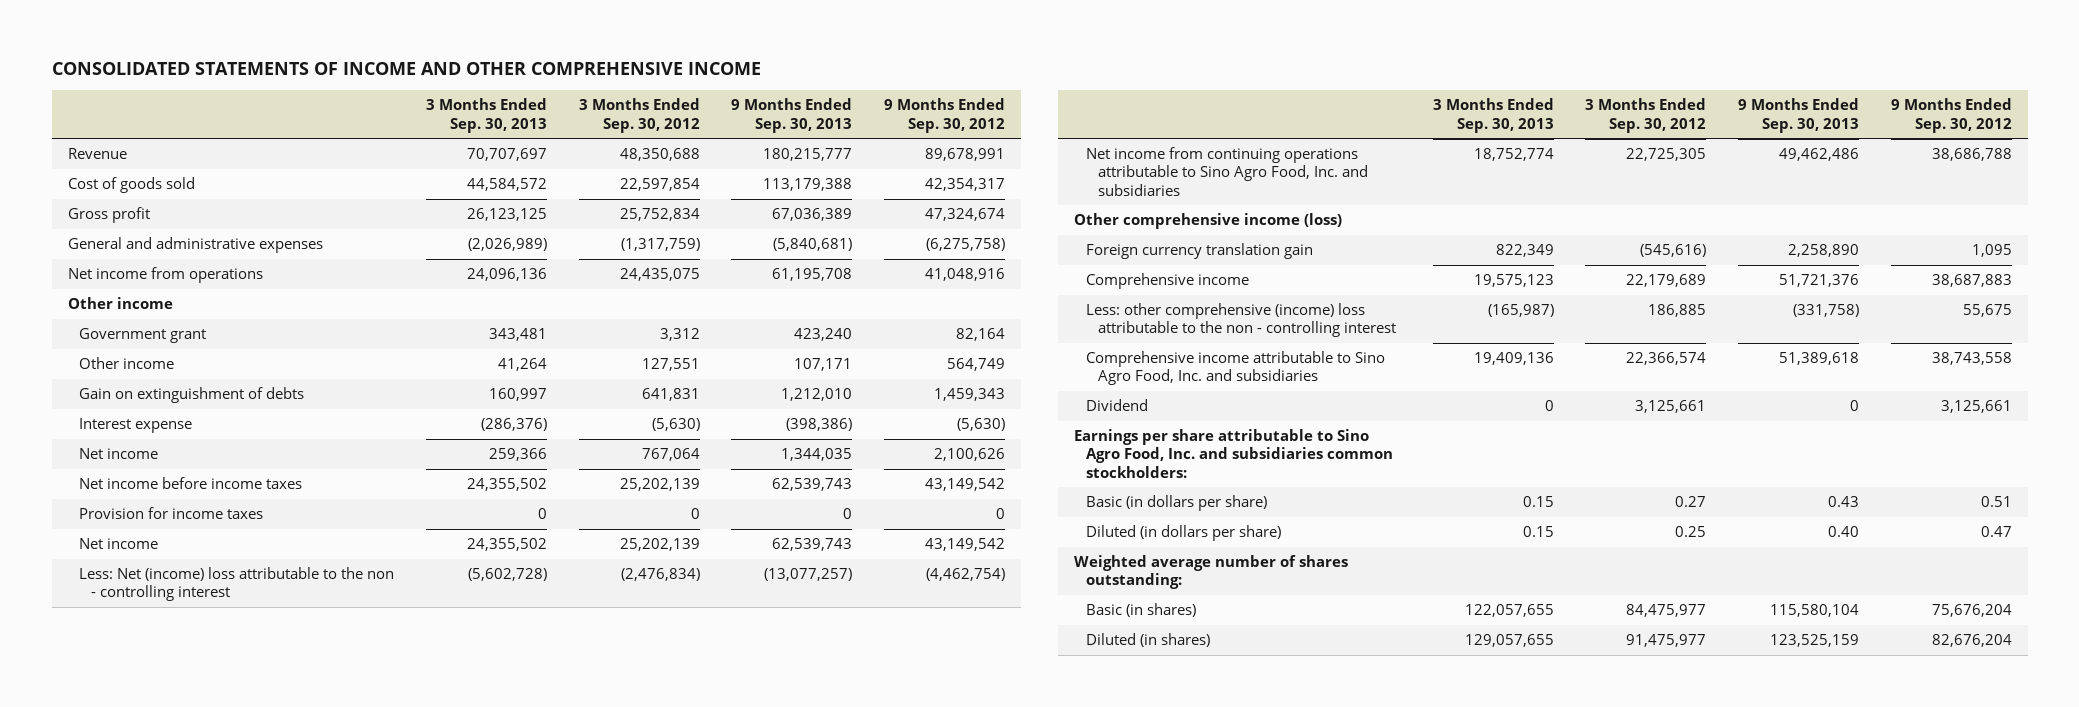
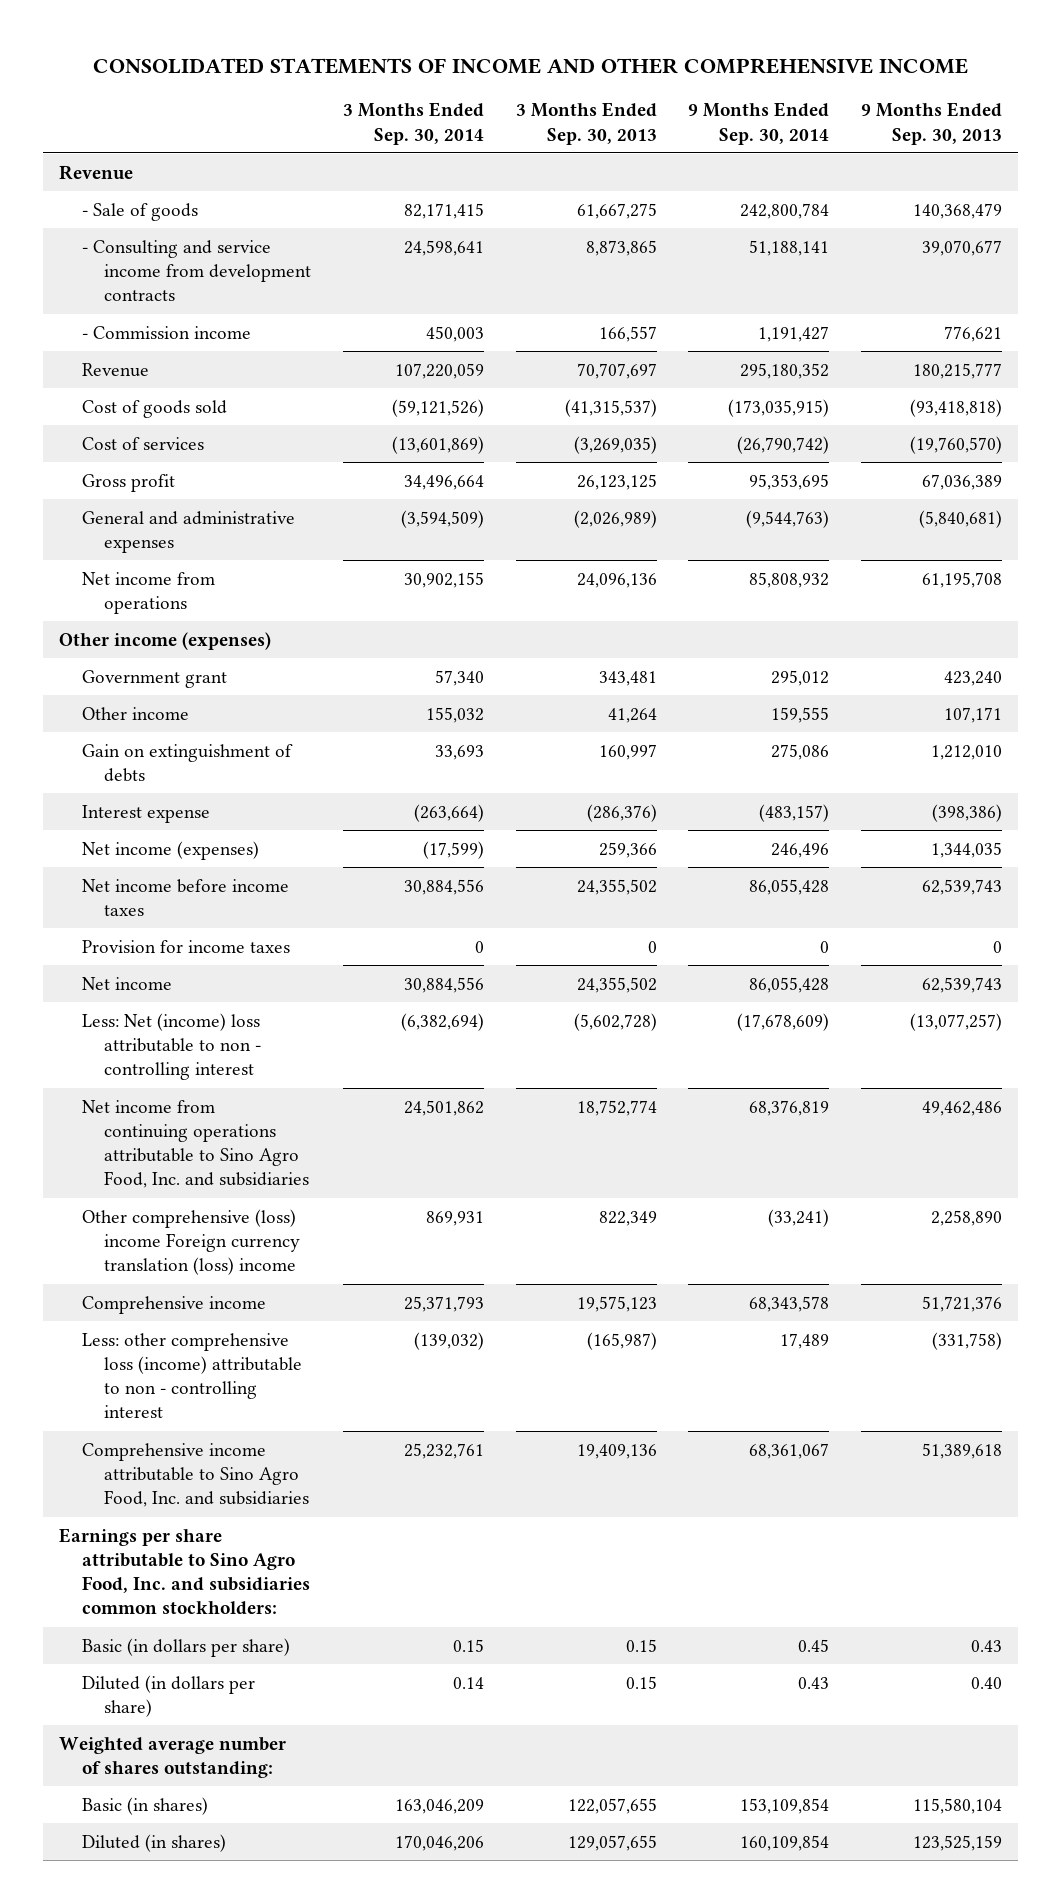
- | 3 Months Ended Sep. 30, 2013 | 3 Months Ended Sep. 30, 2012 | 9 Months Ended Sep. 30, 2013 | 9 Months Ended Sep. 30, 2012
+ | 3 Months Ended Sep. 30, 2014 | 3 Months Ended Sep. 30, 2013 | 9 Months Ended Sep. 30, 2014 | 9 Months Ended Sep. 30, 2013
+ Revenue
+ - Sale of goods | 82,171,415 | 61,667,275 | 242,800,784 | 140,368,479
+ - Consulting and service income from development contracts | 24,598,641 | 8,873,865 | 51,188,141 | 39,070,677
+ - Commission income | 450,003 | 166,557 | 1,191,427 | 776,621
- Cost of goods sold | 44,584,572 | 22,597,854 | 113,179,388 | 42,354,317
+ Cost of goods sold | (59,121,526) | (41,315,537) | (173,035,915) | (93,418,818)
+ Cost of services | (13,601,869) | (3,269,035) | (26,790,742) | (19,760,570)
- Other income
+ Other income (expenses)
- Net income | 259,366 | 767,064 | 1,344,035 | 2,100,626
+ Net income (expenses) | (17,599) | 259,366 | 246,496 | 1,344,035
- Less: Net (income) loss attributable to the non - controlling interest | (5,602,728) | (2,476,834) | (13,077,257) | (4,462,754)
+ Less: Net (income) loss attributable to non - controlling interest | (6,382,694) | (5,602,728) | (17,678,609) | (13,077,257)
- Other comprehensive income (loss)
- Foreign currency translation gain | 822,349 | (545,616) | 2,258,890 | 1,095
+ Other comprehensive (loss) income Foreign currency translation (loss) income | 869,931 | 822,349 | (33,241) | 2,258,890
- Less: other comprehensive (income) loss attributable to the non - controlling interest | (165,987) | 186,885 | (331,758) | 55,675
+ Less: other comprehensive loss (income) attributable to non - controlling interest | (139,032) | (165,987) | 17,489 | (331,758)
- Dividend | 0 | 3,125,661 | 0 | 3,125,661

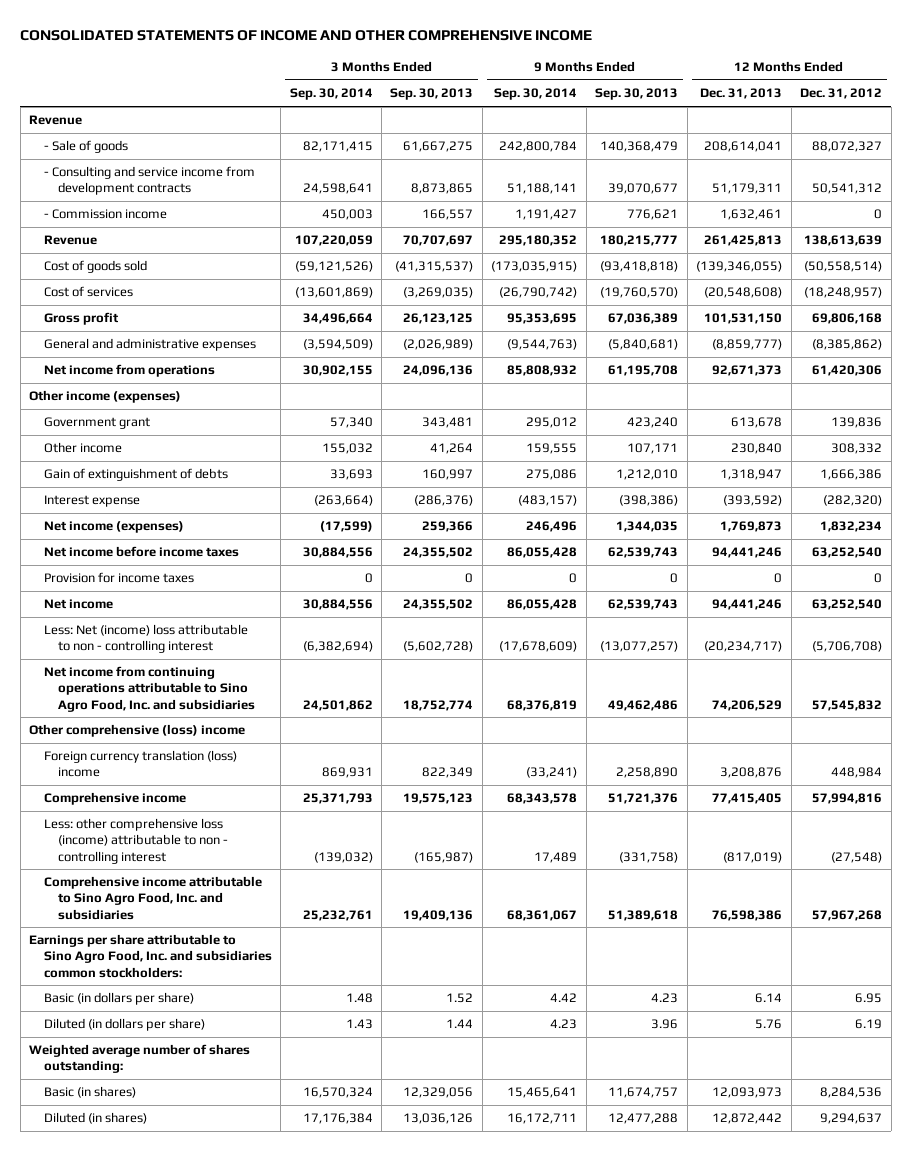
- | 3 Months Ended Sep. 30, 2014 | 3 Months Ended Sep. 30, 2013 | 9 Months Ended Sep. 30, 2014 | 9 Months Ended Sep. 30, 2013
+ | 3 Months Ended Sep. 30, 2014 | 3 Months Ended Sep. 30, 2013 | 9 Months Ended Sep. 30, 2014 | 9 Months Ended Sep. 30, 2013 | 12 Months Ended Dec. 31, 2013 | 12 Months Ended Dec. 31, 2012
- Gain on extinguishment of debts | 33,693 | 160,997 | 275,086 | 1,212,010
+ Gain of extinguishment of debts | 33,693 | 160,997 | 275,086 | 1,212,010 | 1,318,947 | 1,666,386
- Other comprehensive (loss) income Foreign currency translation (loss) income | 869,931 | 822,349 | (33,241) | 2,258,890
+ Other comprehensive (loss) income
+ Foreign currency translation (loss) income | 869,931 | 822,349 | (33,241) | 2,258,890 | 3,208,876 | 448,984
- Basic (in dollars per share) | 0.15 | 0.15 | 0.45 | 0.43
- Diluted (in dollars per share) | 0.14 | 0.15 | 0.43 | 0.40
+ Basic (in dollars per share) | 1.48 | 1.52 | 4.42 | 4.23 | 6.14 | 6.95
+ Diluted (in dollars per share) | 1.43 | 1.44 | 4.23 | 3.96 | 5.76 | 6.19
- Basic (in shares) | 163,046,209 | 122,057,655 | 153,109,854 | 115,580,104
- Diluted (in shares) | 170,046,206 | 129,057,655 | 160,109,854 | 123,525,159
+ Basic (in shares) | 16,570,324 | 12,329,056 | 15,465,641 | 11,674,757 | 12,093,973 | 8,284,536
+ Diluted (in shares) | 17,176,384 | 13,036,126 | 16,172,711 | 12,477,288 | 12,872,442 | 9,294,637

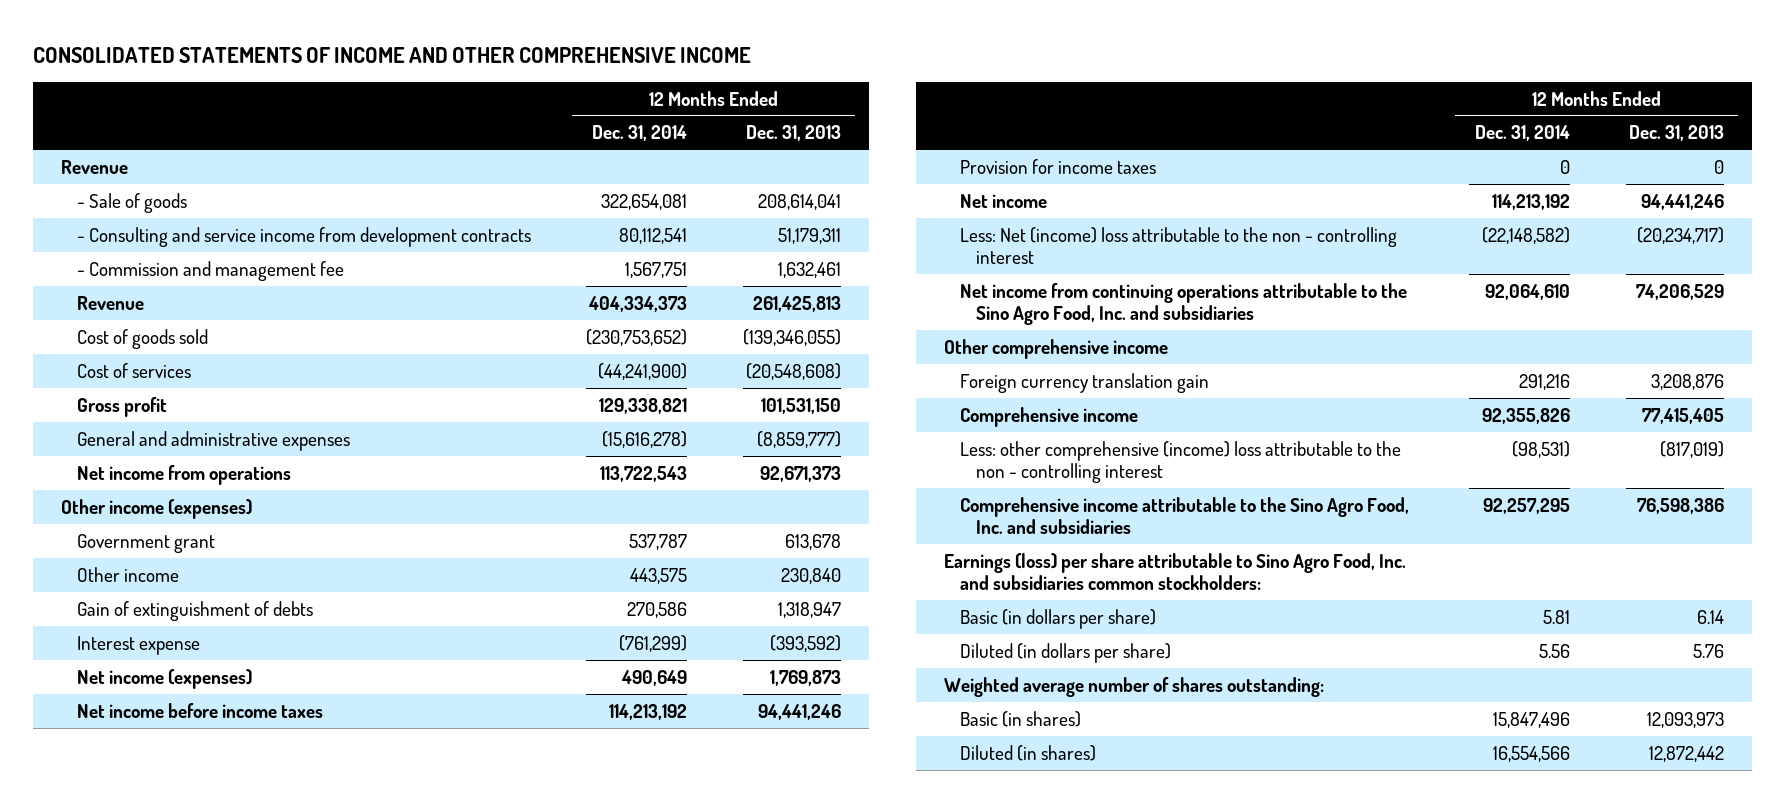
- | 3 Months Ended Sep. 30, 2014 | 3 Months Ended Sep. 30, 2013 | 9 Months Ended Sep. 30, 2014 | 9 Months Ended Sep. 30, 2013 | 12 Months Ended Dec. 31, 2013 | 12 Months Ended Dec. 31, 2012
+ | 12 Months Ended Dec. 31, 2014 | 12 Months Ended Dec. 31, 2013
- - Commission income | 450,003 | 166,557 | 1,191,427 | 776,621 | 1,632,461 | 0
+ - Commission and management fee | 1,567,751 | 1,632,461
- Less: Net (income) loss attributable to non - controlling interest | (6,382,694) | (5,602,728) | (17,678,609) | (13,077,257) | (20,234,717) | (5,706,708)
- Net income from continuing operations attributable to Sino Agro Food, Inc. and subsidiaries | 24,501,862 | 18,752,774 | 68,376,819 | 49,462,486 | 74,206,529 | 57,545,832
- Other comprehensive (loss) income
- Foreign currency translation (loss) income | 869,931 | 822,349 | (33,241) | 2,258,890 | 3,208,876 | 448,984
+ Less: Net (income) loss attributable to the non - controlling interest | (22,148,582) | (20,234,717)
+ Net income from continuing operations attributable to the Sino Agro Food, Inc. and subsidiaries | 92,064,610 | 74,206,529
+ Other comprehensive income
+ Foreign currency translation gain | 291,216 | 3,208,876
- Less: other comprehensive loss (income) attributable to non - controlling interest | (139,032) | (165,987) | 17,489 | (331,758) | (817,019) | (27,548)
- Comprehensive income attributable to Sino Agro Food, Inc. and subsidiaries | 25,232,761 | 19,409,136 | 68,361,067 | 51,389,618 | 76,598,386 | 57,967,268
- Earnings per share attributable to Sino Agro Food, Inc. and subsidiaries common stockholders:
+ Less: other comprehensive (income) loss attributable to the non - controlling interest | (98,531) | (817,019)
+ Comprehensive income attributable to the Sino Agro Food, Inc. and subsidiaries | 92,257,295 | 76,598,386
+ Earnings (loss) per share attributable to Sino Agro Food, Inc. and subsidiaries common stockholders:

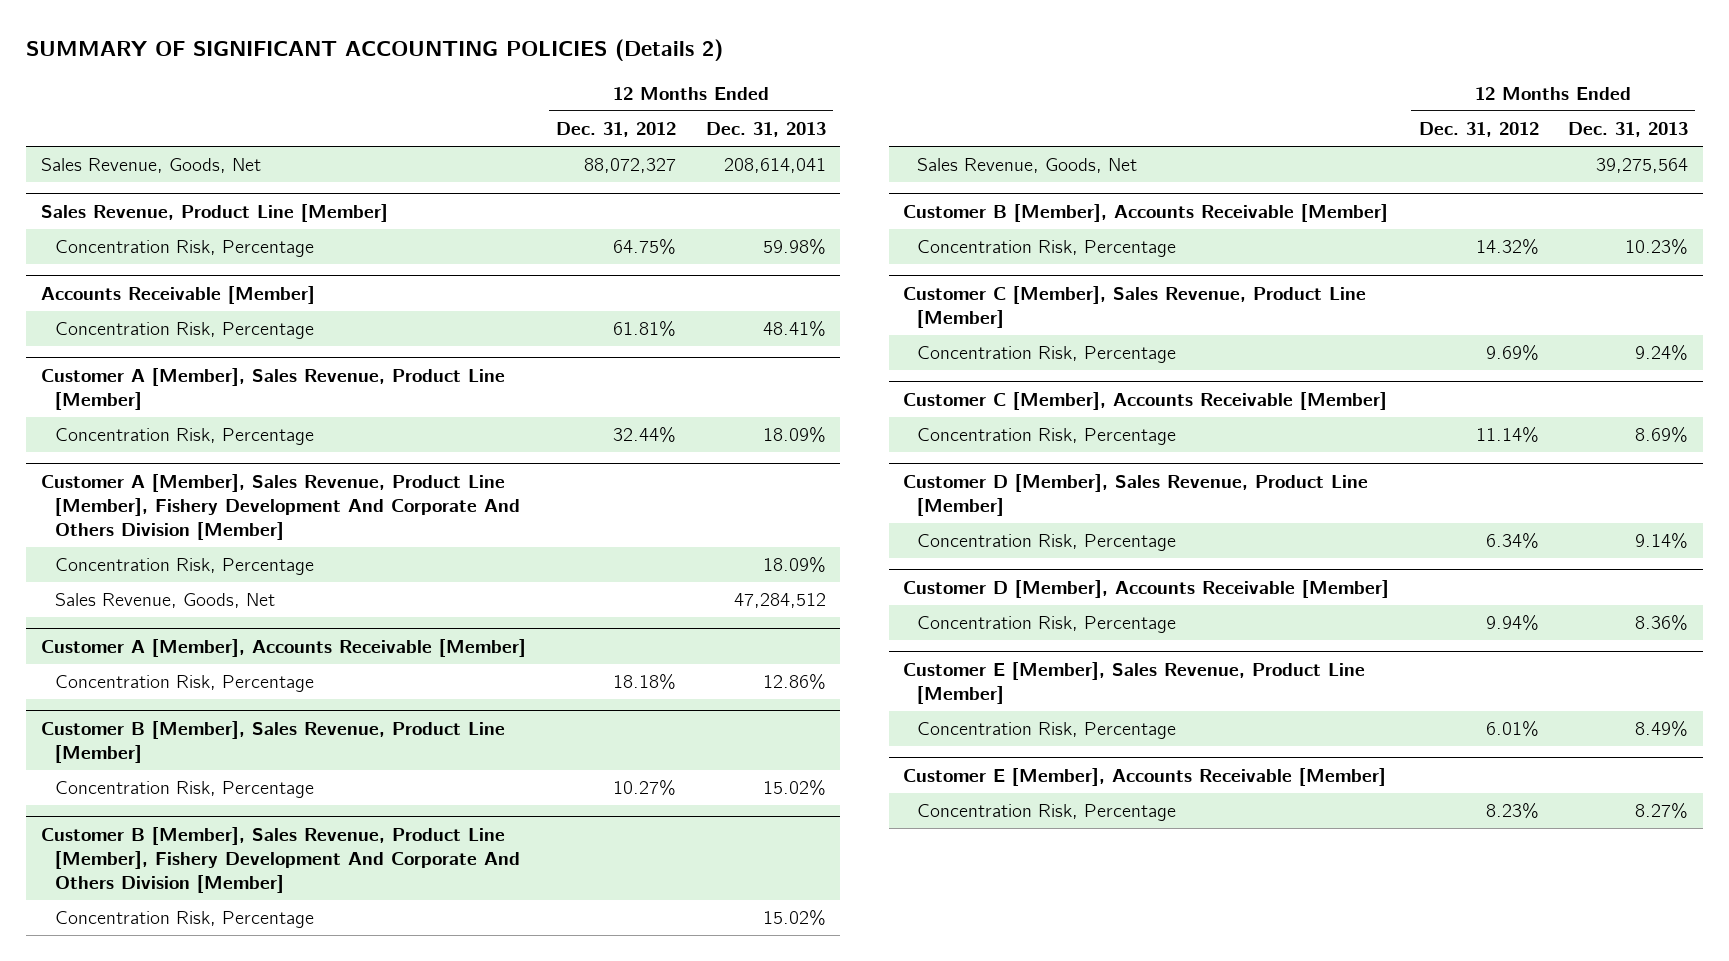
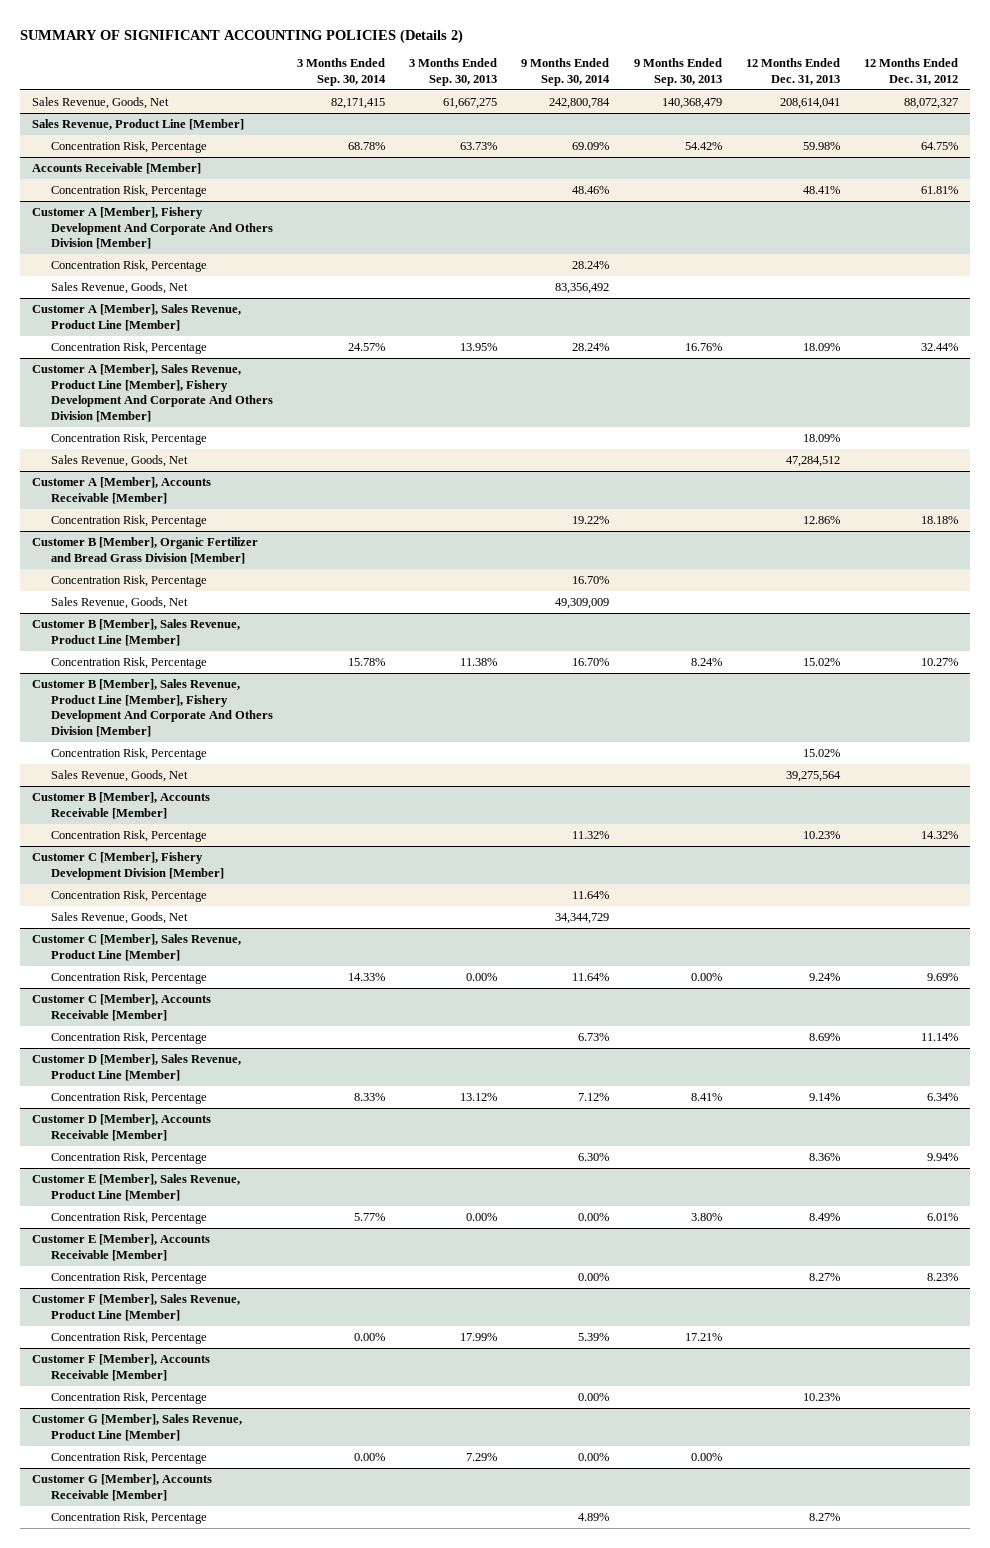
- | 12 Months Ended Dec. 31, 2012 | 12 Months Ended Dec. 31, 2013
+ | 3 Months Ended Sep. 30, 2014 | 3 Months Ended Sep. 30, 2013 | 9 Months Ended Sep. 30, 2014 | 9 Months Ended Sep. 30, 2013 | 12 Months Ended Dec. 31, 2013 | 12 Months Ended Dec. 31, 2012
+ Customer A [Member], Fishery Development And Corporate And Others Division [Member]
+ Concentration Risk, Percentage | | | 28.24% | | |
+ Sales Revenue, Goods, Net | | | 83,356,492 | | |
+ Customer B [Member], Organic Fertilizer and Bread Grass Division [Member]
+ Concentration Risk, Percentage | | | 16.70% | | |
+ Sales Revenue, Goods, Net | | | 49,309,009 | | |
+ Customer C [Member], Fishery Development Division [Member]
+ Concentration Risk, Percentage | | | 11.64% | | |
+ Sales Revenue, Goods, Net | | | 34,344,729 | | |
+ Customer F [Member], Sales Revenue, Product Line [Member]
+ Concentration Risk, Percentage | 0.00% | 17.99% | 5.39% | 17.21% | |
+ Customer F [Member], Accounts Receivable [Member]
+ Concentration Risk, Percentage | | | 0.00% | | 10.23% |
+ Customer G [Member], Sales Revenue, Product Line [Member]
+ Concentration Risk, Percentage | 0.00% | 7.29% | 0.00% | 0.00% | |
+ Customer G [Member], Accounts Receivable [Member]
+ Concentration Risk, Percentage | | | 4.89% | | 8.27% |

